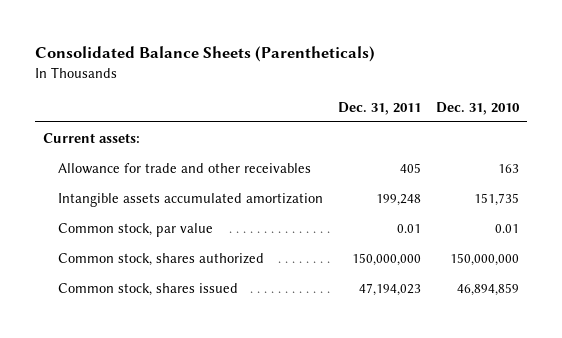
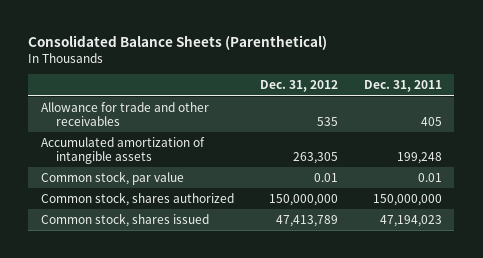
- Consolidated Balance Sheets (Parentheticals)
+ Consolidated Balance Sheets (Parenthetical)
- | Dec. 31, 2011 | Dec. 31, 2010
+ | Dec. 31, 2012 | Dec. 31, 2011
- Current assets:
- Intangible assets accumulated amortization | 199,248 | 151,735
+ Accumulated amortization of intangible assets | 263,305 | 199,248

